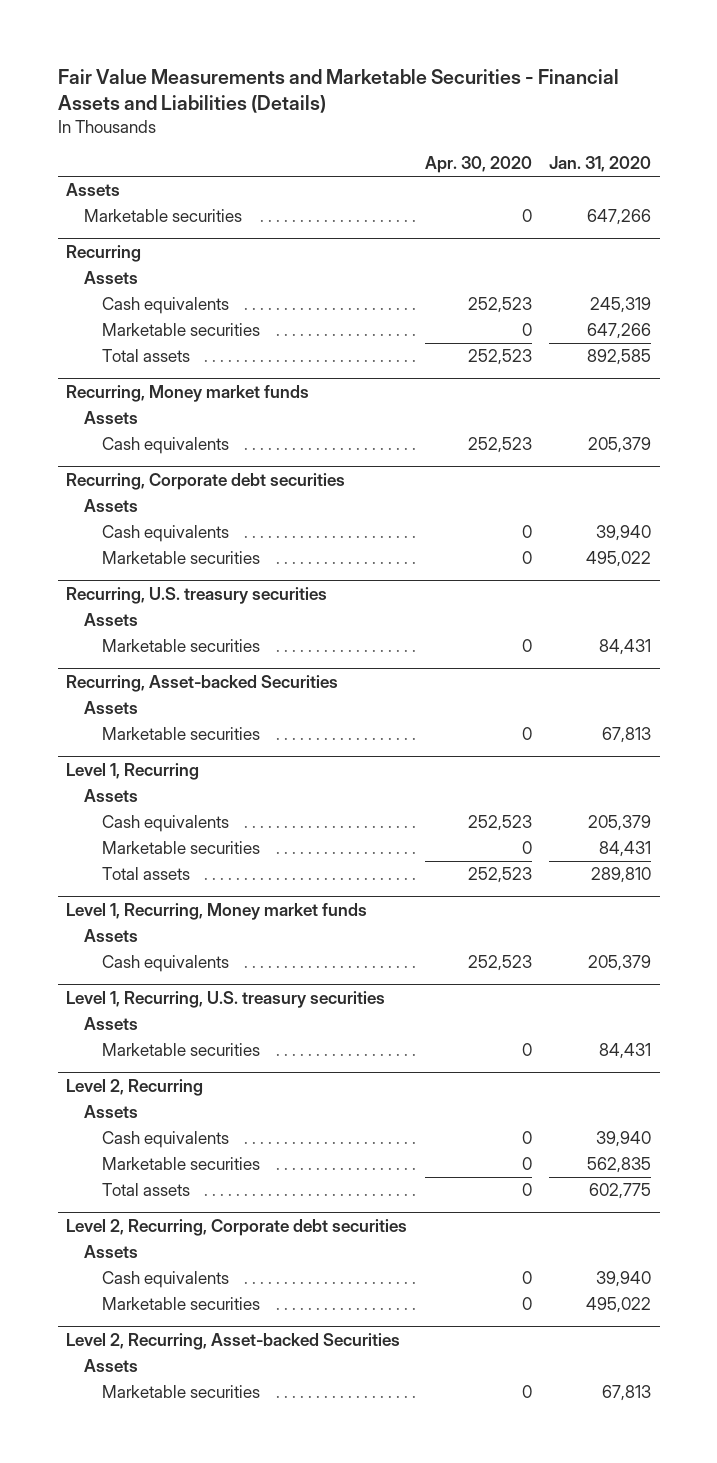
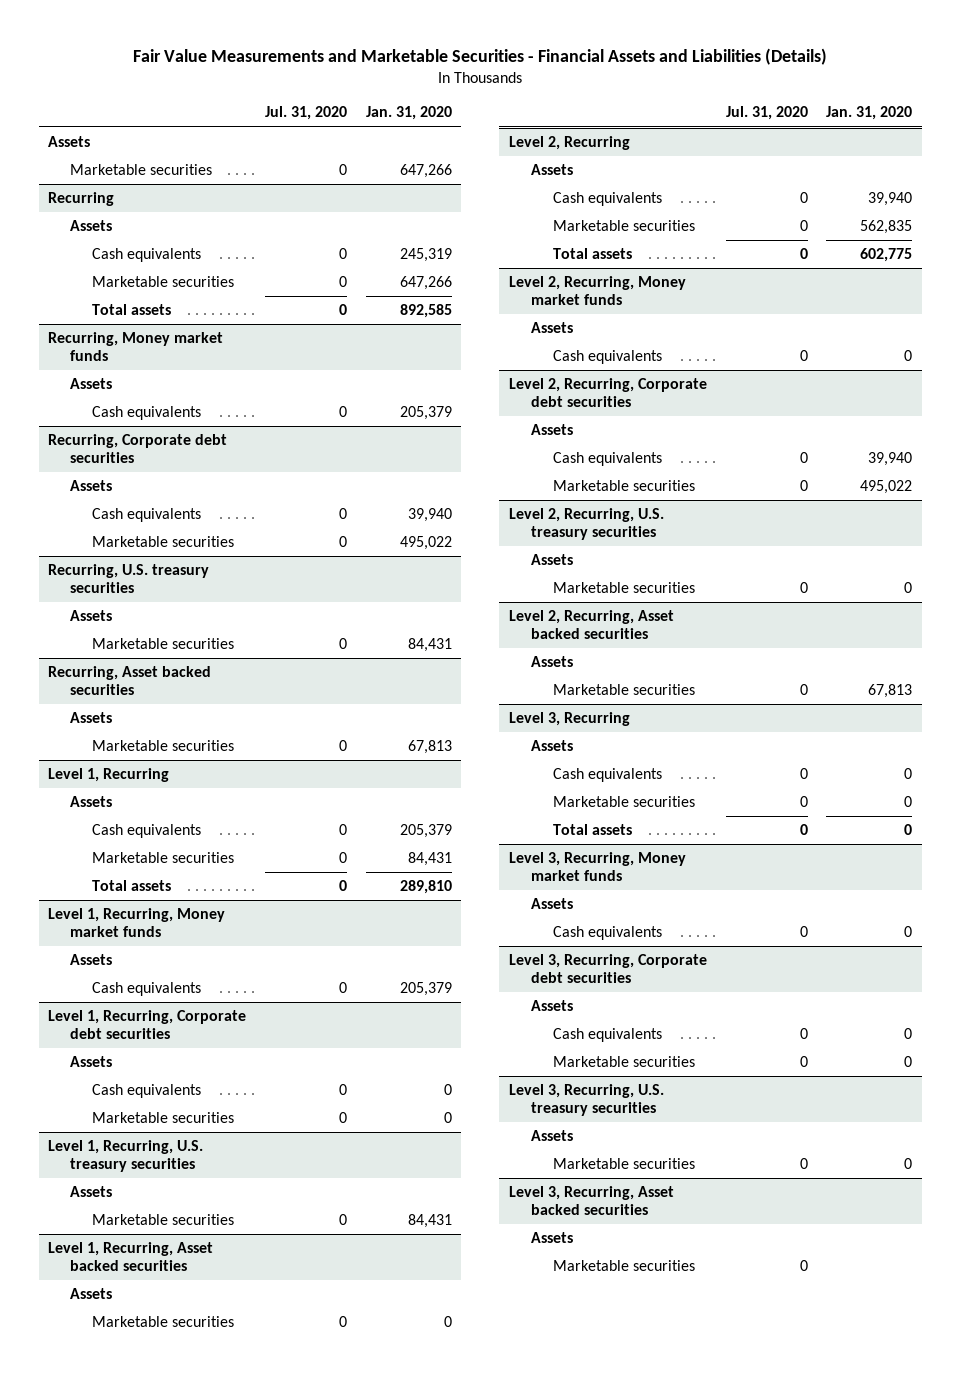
- | Apr. 30, 2020 | Jan. 31, 2020
+ | Jul. 31, 2020 | Jan. 31, 2020
- Recurring, Asset-backed Securities
+ Recurring, Asset backed securities
+ Level 1, Recurring, Corporate debt securities
+ Assets
+ Cash equivalents | 0 | 0
+ Marketable securities | 0 | 0
+ Level 1, Recurring, Asset backed securities
+ Assets
+ Marketable securities | 0 | 0
+ Level 2, Recurring, Money market funds
+ Assets
+ Cash equivalents | 0 | 0
- Level 2, Recurring, Asset-backed Securities
+ Level 2, Recurring, U.S. treasury securities
+ Marketable securities | 0 | 0
+ Level 2, Recurring, Asset backed securities
+ Assets
+ Level 3, Recurring
+ Assets
+ Cash equivalents | 0 | 0
+ Marketable securities | 0 | 0
+ Total assets | 0 | 0
+ Level 3, Recurring, Money market funds
+ Assets
+ Cash equivalents | 0 | 0
+ Level 3, Recurring, Corporate debt securities
+ Assets
+ Cash equivalents | 0 | 0
+ Marketable securities | 0 | 0
+ Level 3, Recurring, U.S. treasury securities
+ Assets
+ Marketable securities | 0 | 0
+ Level 3, Recurring, Asset backed securities
+ Assets
+ Marketable securities | 0 |

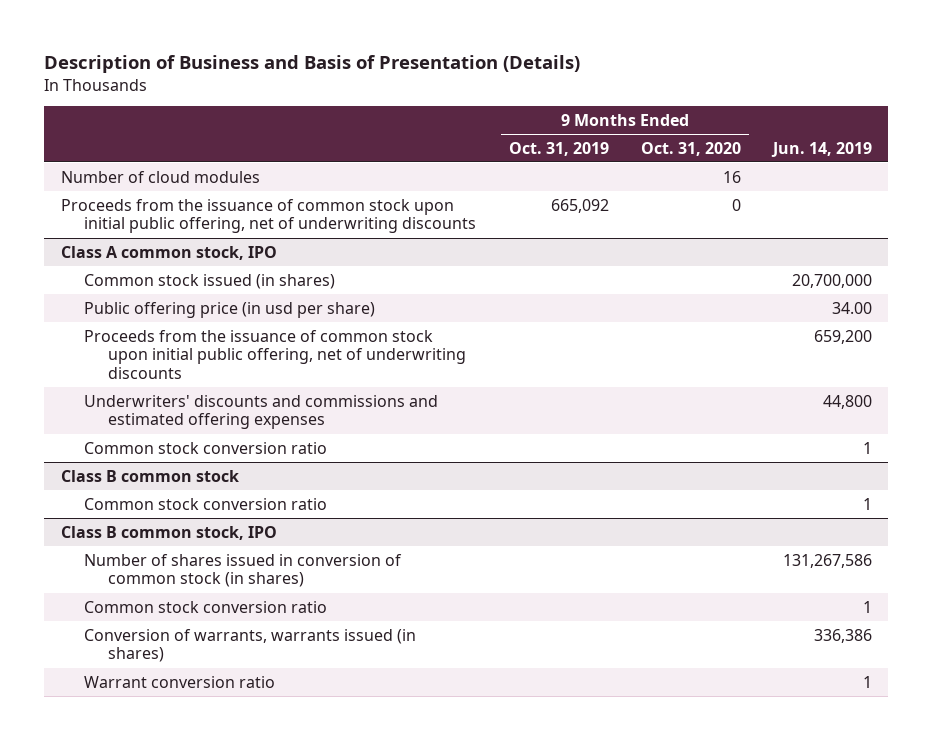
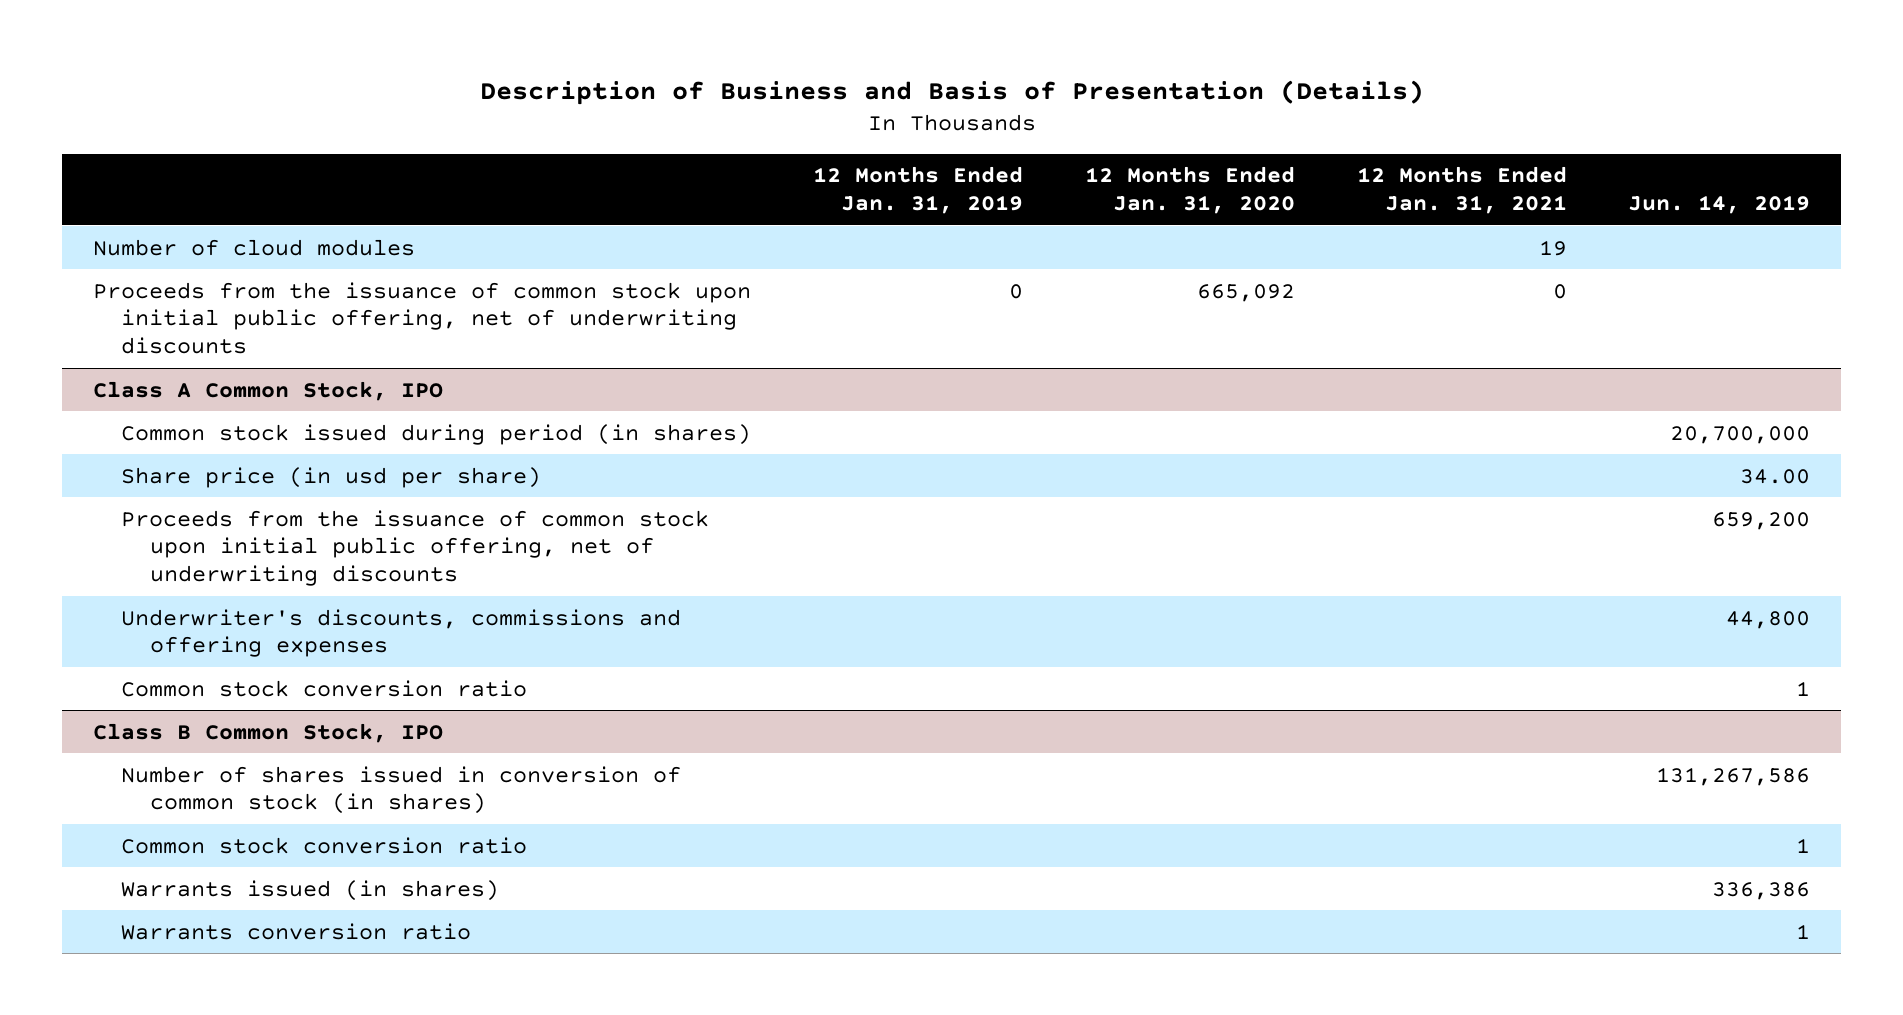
- | 9 Months Ended Oct. 31, 2019 | 9 Months Ended Oct. 31, 2020 | Jun. 14, 2019
+ | 12 Months Ended Jan. 31, 2019 | 12 Months Ended Jan. 31, 2020 | 12 Months Ended Jan. 31, 2021 | Jun. 14, 2019
- Class A common stock, IPO
- Common stock issued (in shares) | | | 20,700,000
- Public offering price (in usd per share) | | | 34.00
+ Class A Common Stock, IPO
+ Common stock issued during period (in shares) | | | | 20,700,000
+ Share price (in usd per share) | | | | 34.00
- Underwriters' discounts and commissions and estimated offering expenses | | | 44,800
- Common stock conversion ratio | | | 1
- Class B common stock
+ Underwriter's discounts, commissions and offering expenses | | | | 44,800
- Class B common stock, IPO
+ Class B Common Stock, IPO
- Conversion of warrants, warrants issued (in shares) | | | 336,386
- Warrant conversion ratio | | | 1
+ Warrants issued (in shares) | | | | 336,386
+ Warrants conversion ratio | | | | 1

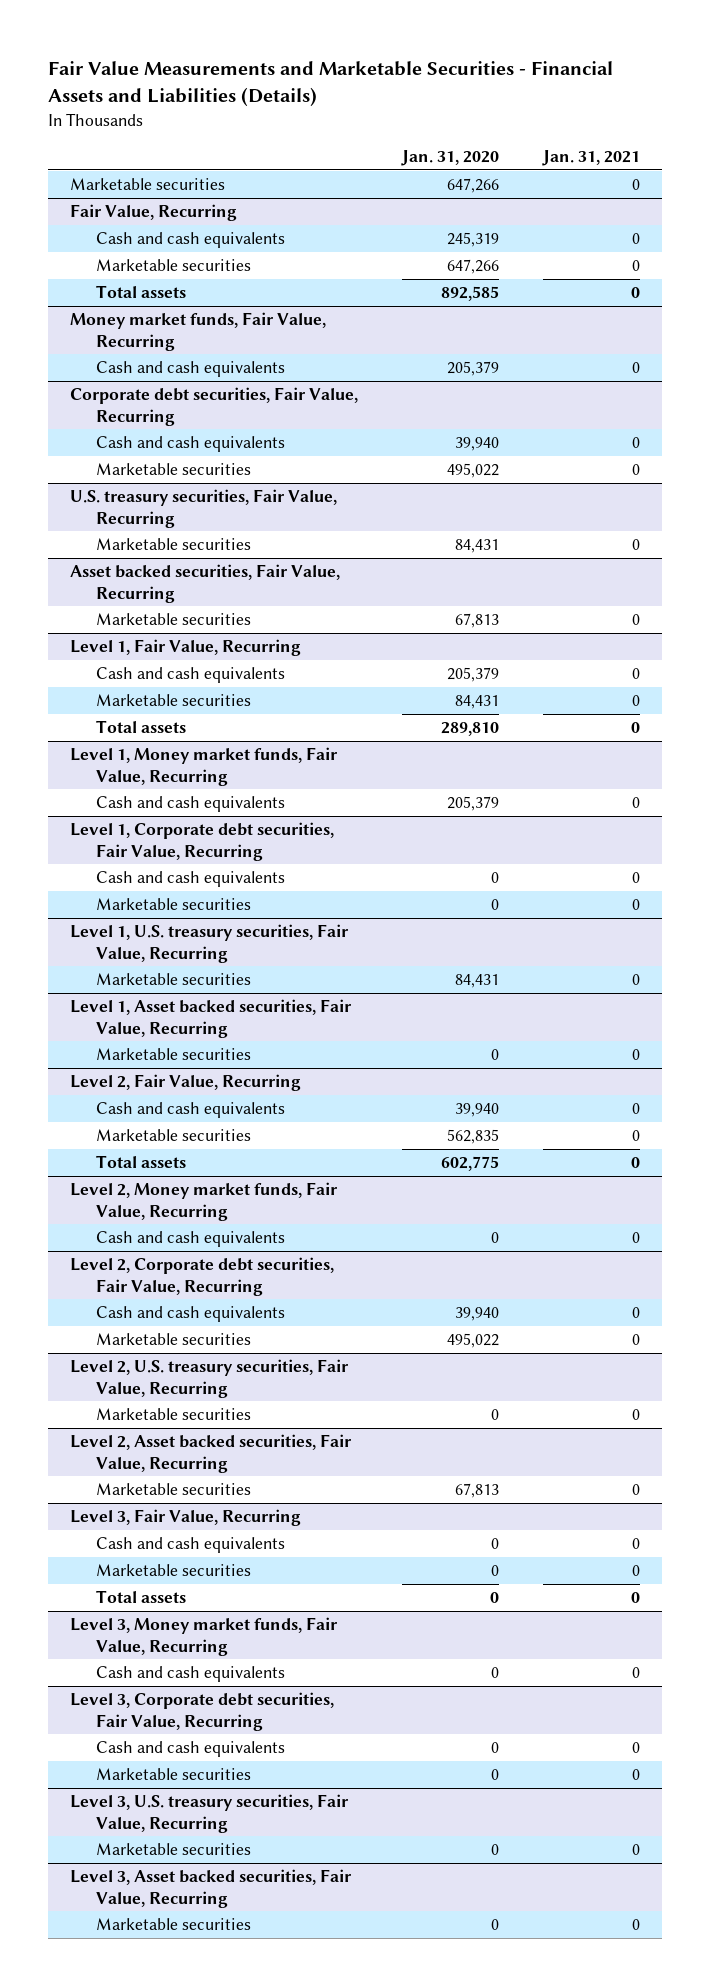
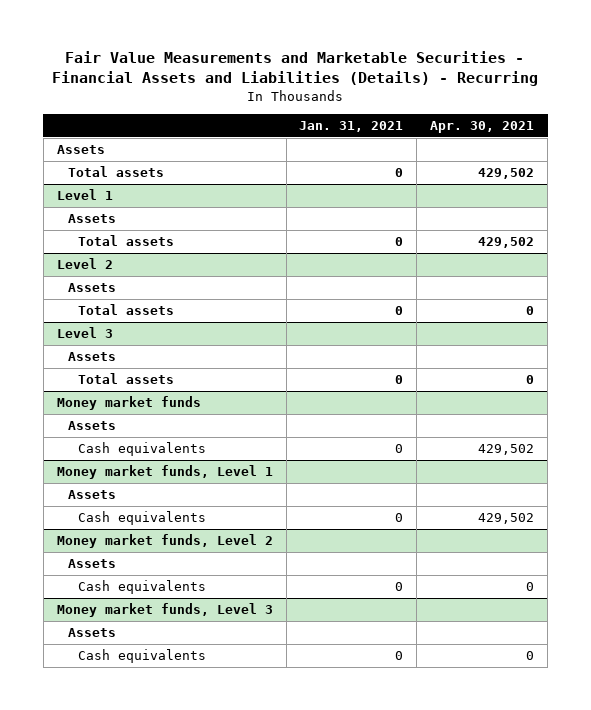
- Fair Value Measurements and Marketable Securities - Financial Assets and Liabilities (Details)
+ Fair Value Measurements and Marketable Securities - Financial Assets and Liabilities (Details) - Recurring
- | Jan. 31, 2020 | Jan. 31, 2021
+ | Jan. 31, 2021 | Apr. 30, 2021
- Marketable securities | 647,266 | 0
- Fair Value, Recurring
- Cash and cash equivalents | 245,319 | 0
- Marketable securities | 647,266 | 0
+ Assets
- Money market funds, Fair Value, Recurring
- Cash and cash equivalents | 205,379 | 0
- Corporate debt securities, Fair Value, Recurring
- Cash and cash equivalents | 39,940 | 0
- Marketable securities | 495,022 | 0
- U.S. treasury securities, Fair Value, Recurring
- Marketable securities | 84,431 | 0
- Asset backed securities, Fair Value, Recurring
- Marketable securities | 67,813 | 0
- Level 1, Fair Value, Recurring
- Cash and cash equivalents | 205,379 | 0
- Marketable securities | 84,431 | 0
+ Level 1
+ Assets
- Level 1, Money market funds, Fair Value, Recurring
- Cash and cash equivalents | 205,379 | 0
- Level 1, Corporate debt securities, Fair Value, Recurring
- Cash and cash equivalents | 0 | 0
- Marketable securities | 0 | 0
- Level 1, U.S. treasury securities, Fair Value, Recurring
- Marketable securities | 84,431 | 0
- Level 1, Asset backed securities, Fair Value, Recurring
- Marketable securities | 0 | 0
- Level 2, Fair Value, Recurring
- Cash and cash equivalents | 39,940 | 0
- Marketable securities | 562,835 | 0
+ Level 2
+ Assets
- Level 2, Money market funds, Fair Value, Recurring
- Cash and cash equivalents | 0 | 0
- Level 2, Corporate debt securities, Fair Value, Recurring
- Cash and cash equivalents | 39,940 | 0
- Marketable securities | 495,022 | 0
- Level 2, U.S. treasury securities, Fair Value, Recurring
- Marketable securities | 0 | 0
- Level 2, Asset backed securities, Fair Value, Recurring
- Marketable securities | 67,813 | 0
- Level 3, Fair Value, Recurring
- Cash and cash equivalents | 0 | 0
- Marketable securities | 0 | 0
+ Level 3
+ Assets
- Level 3, Money market funds, Fair Value, Recurring
- Cash and cash equivalents | 0 | 0
- Level 3, Corporate debt securities, Fair Value, Recurring
- Cash and cash equivalents | 0 | 0
- Marketable securities | 0 | 0
- Level 3, U.S. treasury securities, Fair Value, Recurring
- Marketable securities | 0 | 0
- Level 3, Asset backed securities, Fair Value, Recurring
- Marketable securities | 0 | 0
+ Money market funds
+ Assets
+ Cash equivalents | 0 | 429,502
+ Money market funds, Level 1
+ Assets
+ Cash equivalents | 0 | 429,502
+ Money market funds, Level 2
+ Assets
+ Cash equivalents | 0 | 0
+ Money market funds, Level 3
+ Assets
+ Cash equivalents | 0 | 0

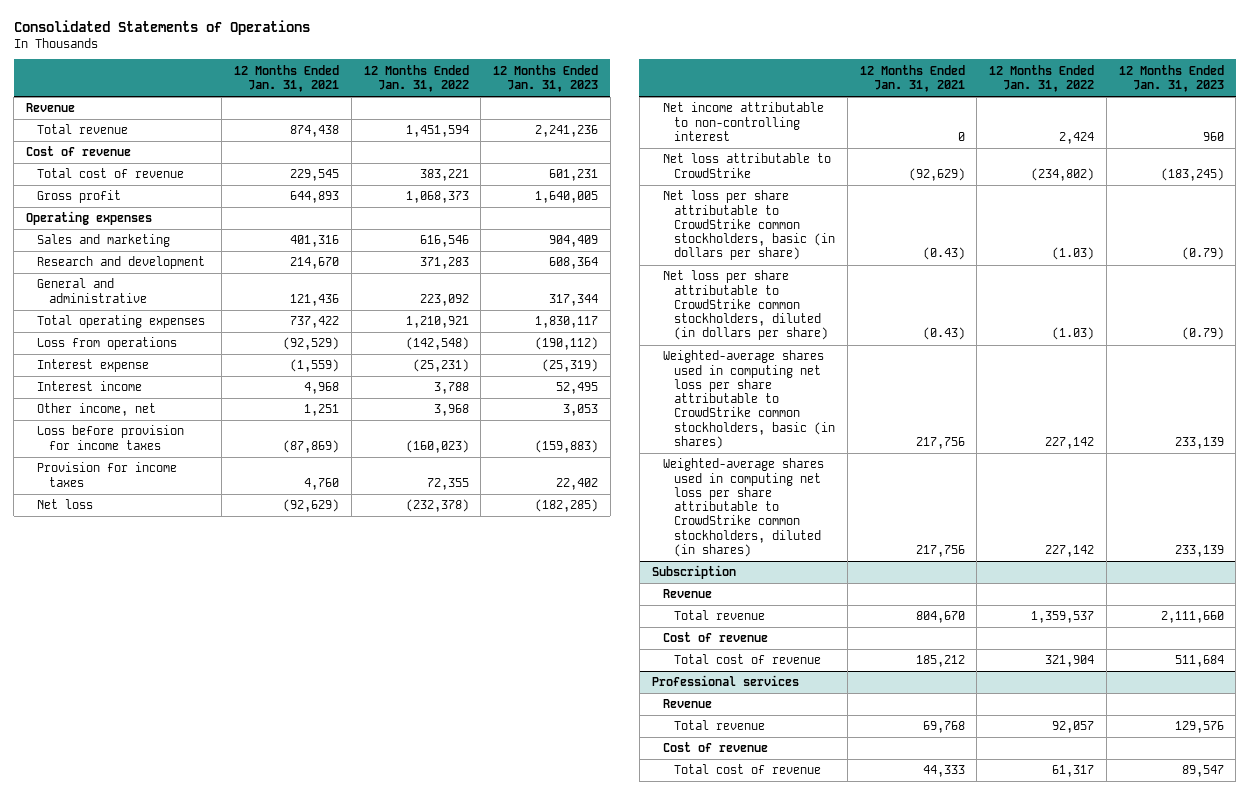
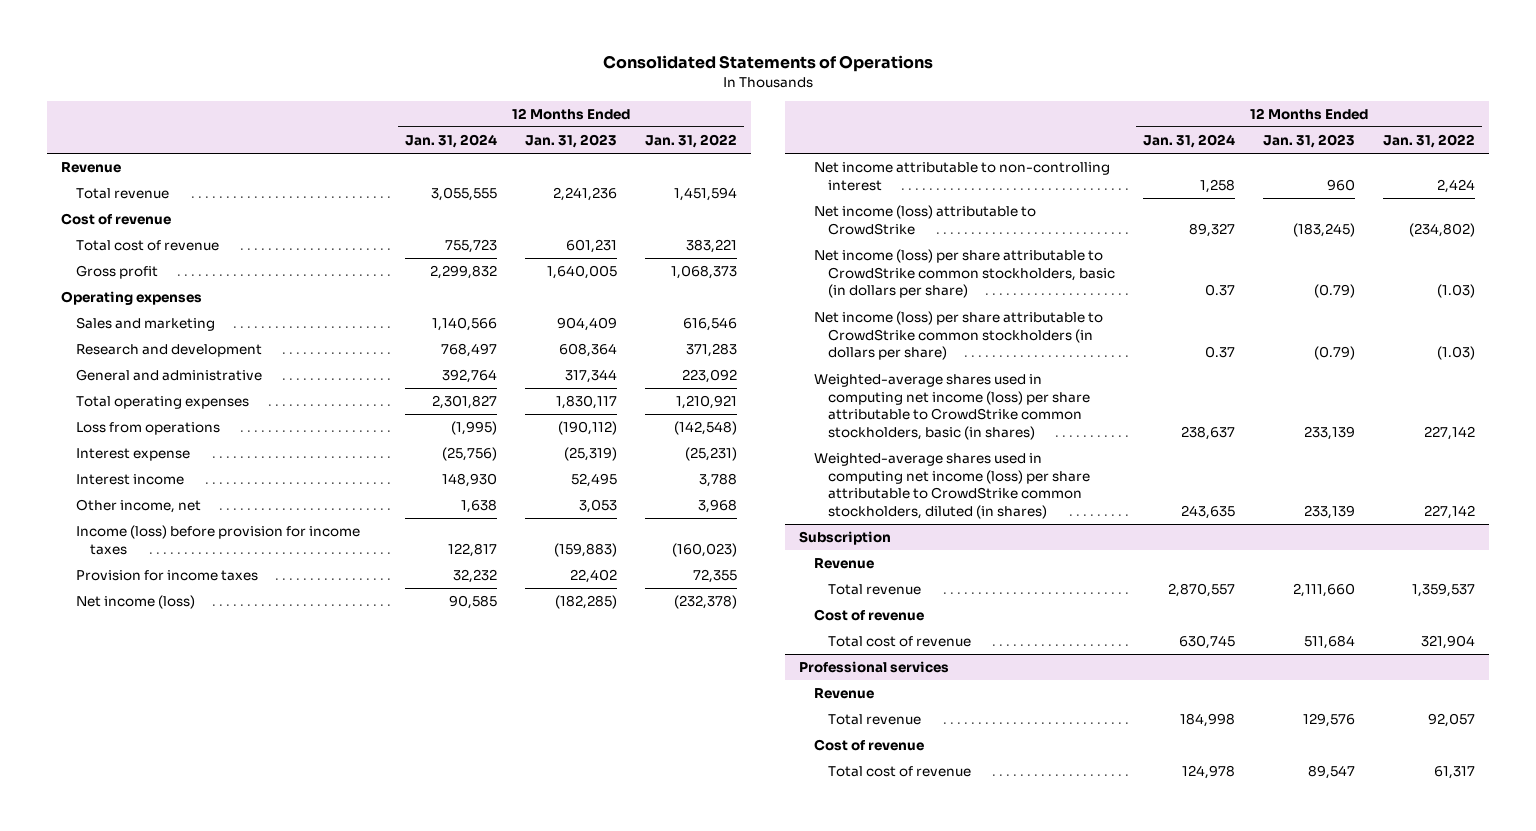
- | 12 Months Ended Jan. 31, 2021 | 12 Months Ended Jan. 31, 2022 | 12 Months Ended Jan. 31, 2023
+ | 12 Months Ended Jan. 31, 2024 | 12 Months Ended Jan. 31, 2023 | 12 Months Ended Jan. 31, 2022
- Loss before provision for income taxes | (87,869) | (160,023) | (159,883)
+ Income (loss) before provision for income taxes | 122,817 | (159,883) | (160,023)
- Net loss | (92,629) | (232,378) | (182,285)
+ Net income (loss) | 90,585 | (182,285) | (232,378)
- Net loss attributable to CrowdStrike | (92,629) | (234,802) | (183,245)
- Net loss per share attributable to CrowdStrike common stockholders, basic (in dollars per share) | (0.43) | (1.03) | (0.79)
- Net loss per share attributable to CrowdStrike common stockholders, diluted (in dollars per share) | (0.43) | (1.03) | (0.79)
- Weighted-average shares used in computing net loss per share attributable to CrowdStrike common stockholders, basic (in shares) | 217,756 | 227,142 | 233,139
- Weighted-average shares used in computing net loss per share attributable to CrowdStrike common stockholders, diluted (in shares) | 217,756 | 227,142 | 233,139
+ Net income (loss) attributable to CrowdStrike | 89,327 | (183,245) | (234,802)
+ Net income (loss) per share attributable to CrowdStrike common stockholders, basic (in dollars per share) | 0.37 | (0.79) | (1.03)
+ Net income (loss) per share attributable to CrowdStrike common stockholders (in dollars per share) | 0.37 | (0.79) | (1.03)
+ Weighted-average shares used in computing net income (loss) per share attributable to CrowdStrike common stockholders, basic (in shares) | 238,637 | 233,139 | 227,142
+ Weighted-average shares used in computing net income (loss) per share attributable to CrowdStrike common stockholders, diluted (in shares) | 243,635 | 233,139 | 227,142

